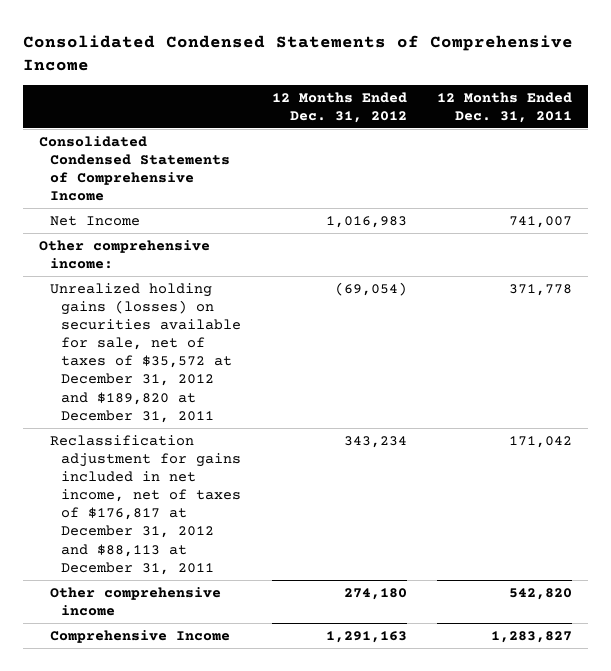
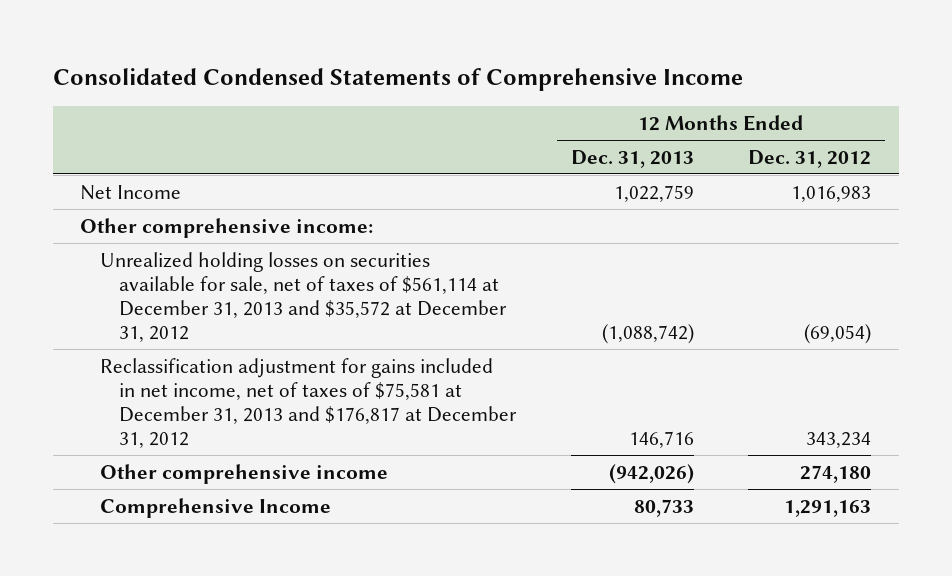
- | 12 Months Ended Dec. 31, 2012 | 12 Months Ended Dec. 31, 2011
+ | 12 Months Ended Dec. 31, 2013 | 12 Months Ended Dec. 31, 2012
- Consolidated Condensed Statements of Comprehensive Income
- Unrealized holding gains (losses) on securities available for sale, net of taxes of $35,572 at December 31, 2012 and $189,820 at December 31, 2011 | (69,054) | 371,778
- Reclassification adjustment for gains included in net income, net of taxes of $176,817 at December 31, 2012 and $88,113 at December 31, 2011 | 343,234 | 171,042
+ Unrealized holding losses on securities available for sale, net of taxes of $561,114 at December 31, 2013 and $35,572 at December 31, 2012 | (1,088,742) | (69,054)
+ Reclassification adjustment for gains included in net income, net of taxes of $75,581 at December 31, 2013 and $176,817 at December 31, 2012 | 146,716 | 343,234

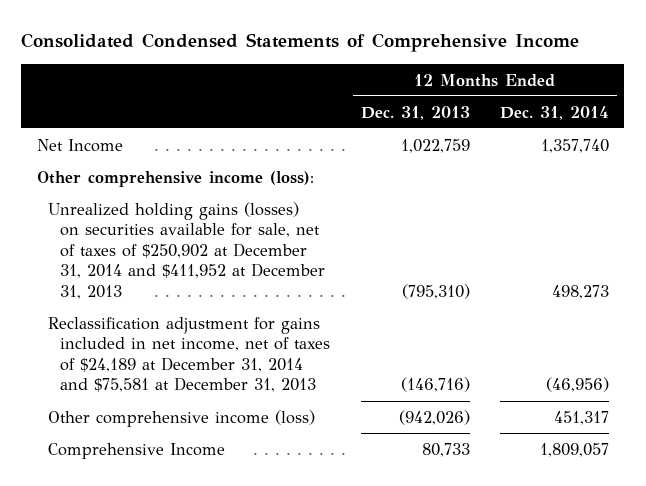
- | 12 Months Ended Dec. 31, 2013 | 12 Months Ended Dec. 31, 2012
+ | 12 Months Ended Dec. 31, 2013 | 12 Months Ended Dec. 31, 2014
- Other comprehensive income:
- Unrealized holding losses on securities available for sale, net of taxes of $561,114 at December 31, 2013 and $35,572 at December 31, 2012 | (1,088,742) | (69,054)
- Reclassification adjustment for gains included in net income, net of taxes of $75,581 at December 31, 2013 and $176,817 at December 31, 2012 | 146,716 | 343,234
- Other comprehensive income | (942,026) | 274,180
+ Other comprehensive income (loss):
+ Unrealized holding gains (losses) on securities available for sale, net of taxes of $250,902 at December 31, 2014 and $411,952 at December 31, 2013 | (795,310) | 498,273
+ Reclassification adjustment for gains included in net income, net of taxes of $24,189 at December 31, 2014 and $75,581 at December 31, 2013 | (146,716) | (46,956)
+ Other comprehensive income (loss) | (942,026) | 451,317

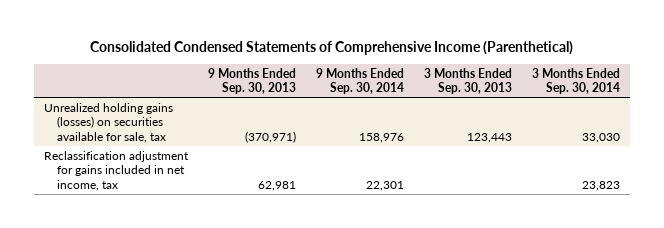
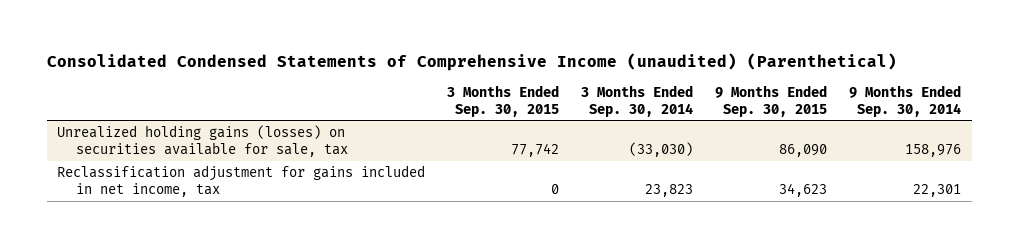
- Consolidated Condensed Statements of Comprehensive Income (Parenthetical)
+ Consolidated Condensed Statements of Comprehensive Income (unaudited) (Parenthetical)
- | 9 Months Ended Sep. 30, 2013 | 9 Months Ended Sep. 30, 2014 | 3 Months Ended Sep. 30, 2013 | 3 Months Ended Sep. 30, 2014
+ | 3 Months Ended Sep. 30, 2015 | 3 Months Ended Sep. 30, 2014 | 9 Months Ended Sep. 30, 2015 | 9 Months Ended Sep. 30, 2014
- Unrealized holding gains (losses) on securities available for sale, tax | (370,971) | 158,976 | 123,443 | 33,030
+ Unrealized holding gains (losses) on securities available for sale, tax | 77,742 | (33,030) | 86,090 | 158,976

